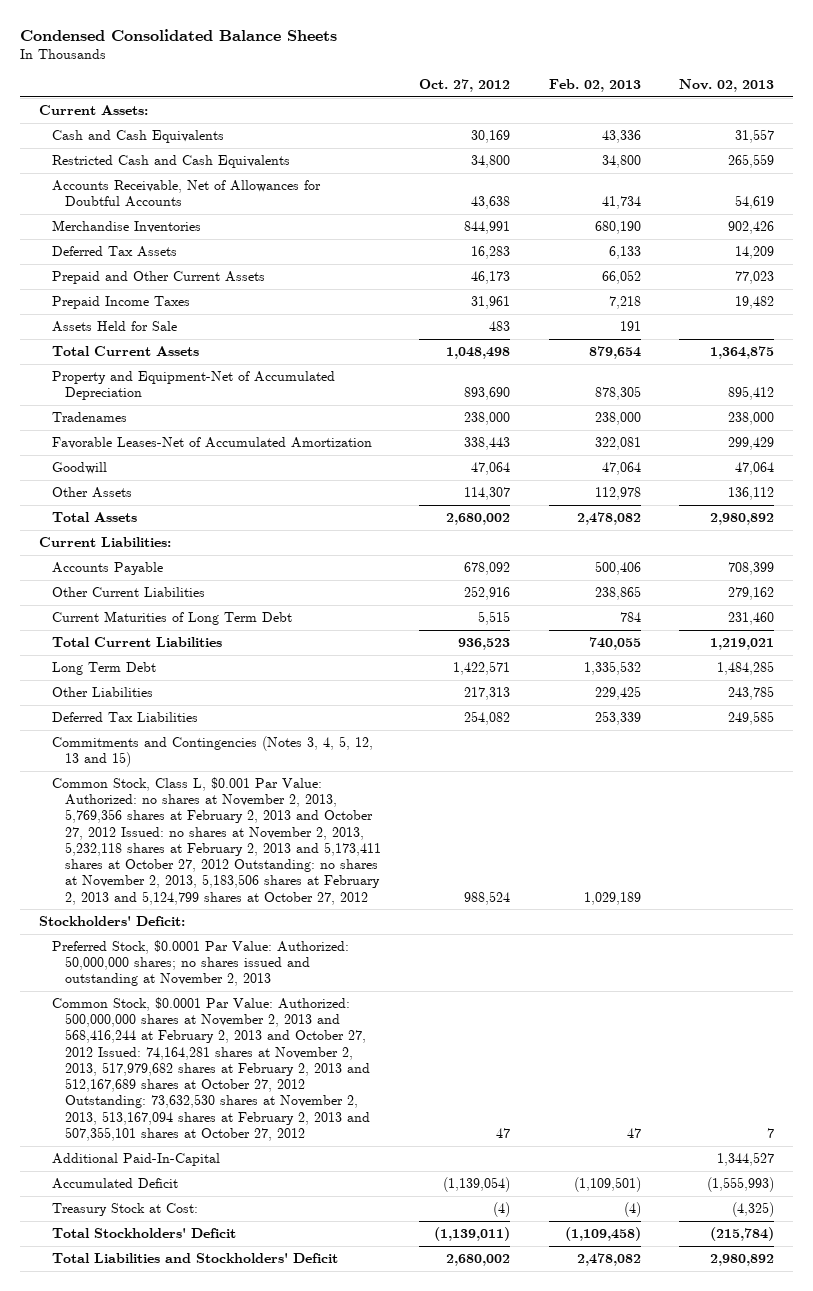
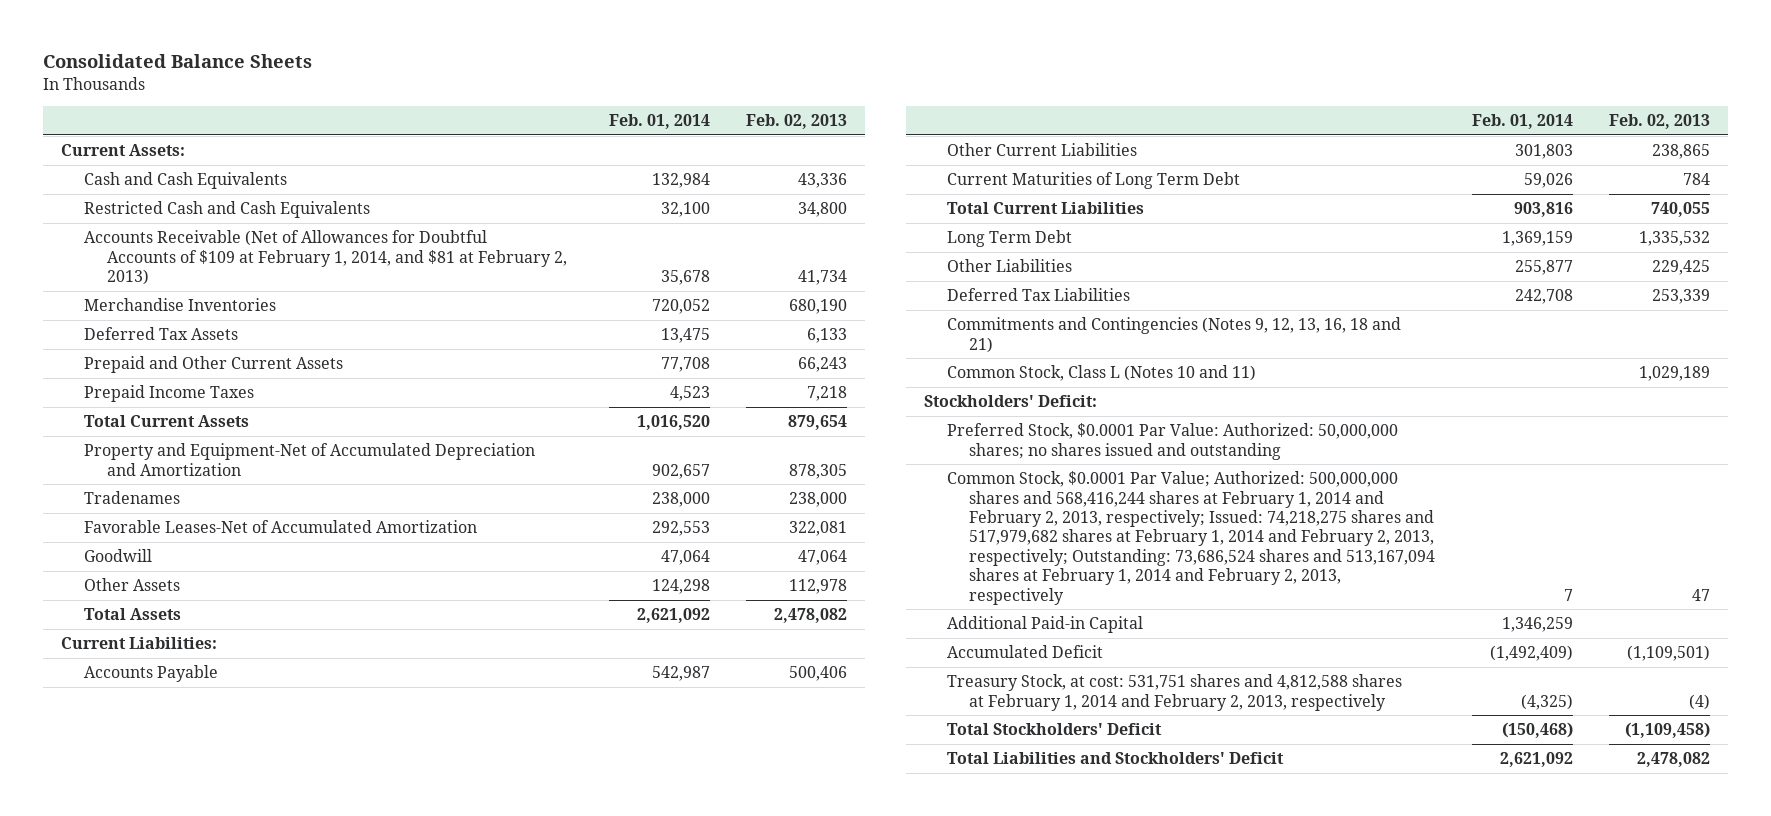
- Condensed Consolidated Balance Sheets
+ Consolidated Balance Sheets
- | Oct. 27, 2012 | Feb. 02, 2013 | Nov. 02, 2013
+ | Feb. 01, 2014 | Feb. 02, 2013
- Accounts Receivable, Net of Allowances for Doubtful Accounts | 43,638 | 41,734 | 54,619
+ Accounts Receivable (Net of Allowances for Doubtful Accounts of $109 at February 1, 2014, and $81 at February 2, 2013) | 35,678 | 41,734
- Prepaid and Other Current Assets | 46,173 | 66,052 | 77,023
+ Prepaid and Other Current Assets | 77,708 | 66,243
- Assets Held for Sale | 483 | 191 |
- Property and Equipment-Net of Accumulated Depreciation | 893,690 | 878,305 | 895,412
+ Property and Equipment-Net of Accumulated Depreciation and Amortization | 902,657 | 878,305
- Commitments and Contingencies (Notes 3, 4, 5, 12, 13 and 15)
- Common Stock, Class L, $0.001 Par Value: Authorized: no shares at November 2, 2013, 5,769,356 shares at February 2, 2013 and October 27, 2012 Issued: no shares at November 2, 2013, 5,232,118 shares at February 2, 2013 and 5,173,411 shares at October 27, 2012 Outstanding: no shares at November 2, 2013, 5,183,506 shares at February 2, 2013 and 5,124,799 shares at October 27, 2012 | 988,524 | 1,029,189 |
+ Commitments and Contingencies (Notes 9, 12, 13, 16, 18 and 21)
+ Common Stock, Class L (Notes 10 and 11) | | 1,029,189
- Preferred Stock, $0.0001 Par Value: Authorized: 50,000,000 shares; no shares issued and outstanding at November 2, 2013
- Common Stock, $0.0001 Par Value: Authorized: 500,000,000 shares at November 2, 2013 and 568,416,244 at February 2, 2013 and October 27, 2012 Issued: 74,164,281 shares at November 2, 2013, 517,979,682 shares at February 2, 2013 and 512,167,689 shares at October 27, 2012 Outstanding: 73,632,530 shares at November 2, 2013, 513,167,094 shares at February 2, 2013 and 507,355,101 shares at October 27, 2012 | 47 | 47 | 7
- Additional Paid-In-Capital | | | 1,344,527
+ Preferred Stock, $0.0001 Par Value: Authorized: 50,000,000 shares; no shares issued and outstanding
+ Common Stock, $0.0001 Par Value; Authorized: 500,000,000 shares and 568,416,244 shares at February 1, 2014 and February 2, 2013, respectively; Issued: 74,218,275 shares and 517,979,682 shares at February 1, 2014 and February 2, 2013, respectively; Outstanding: 73,686,524 shares and 513,167,094 shares at February 1, 2014 and February 2, 2013, respectively | 7 | 47
+ Additional Paid-in Capital | 1,346,259 |
- Treasury Stock at Cost: | (4) | (4) | (4,325)
+ Treasury Stock, at cost: 531,751 shares and 4,812,588 shares at February 1, 2014 and February 2, 2013, respectively | (4,325) | (4)

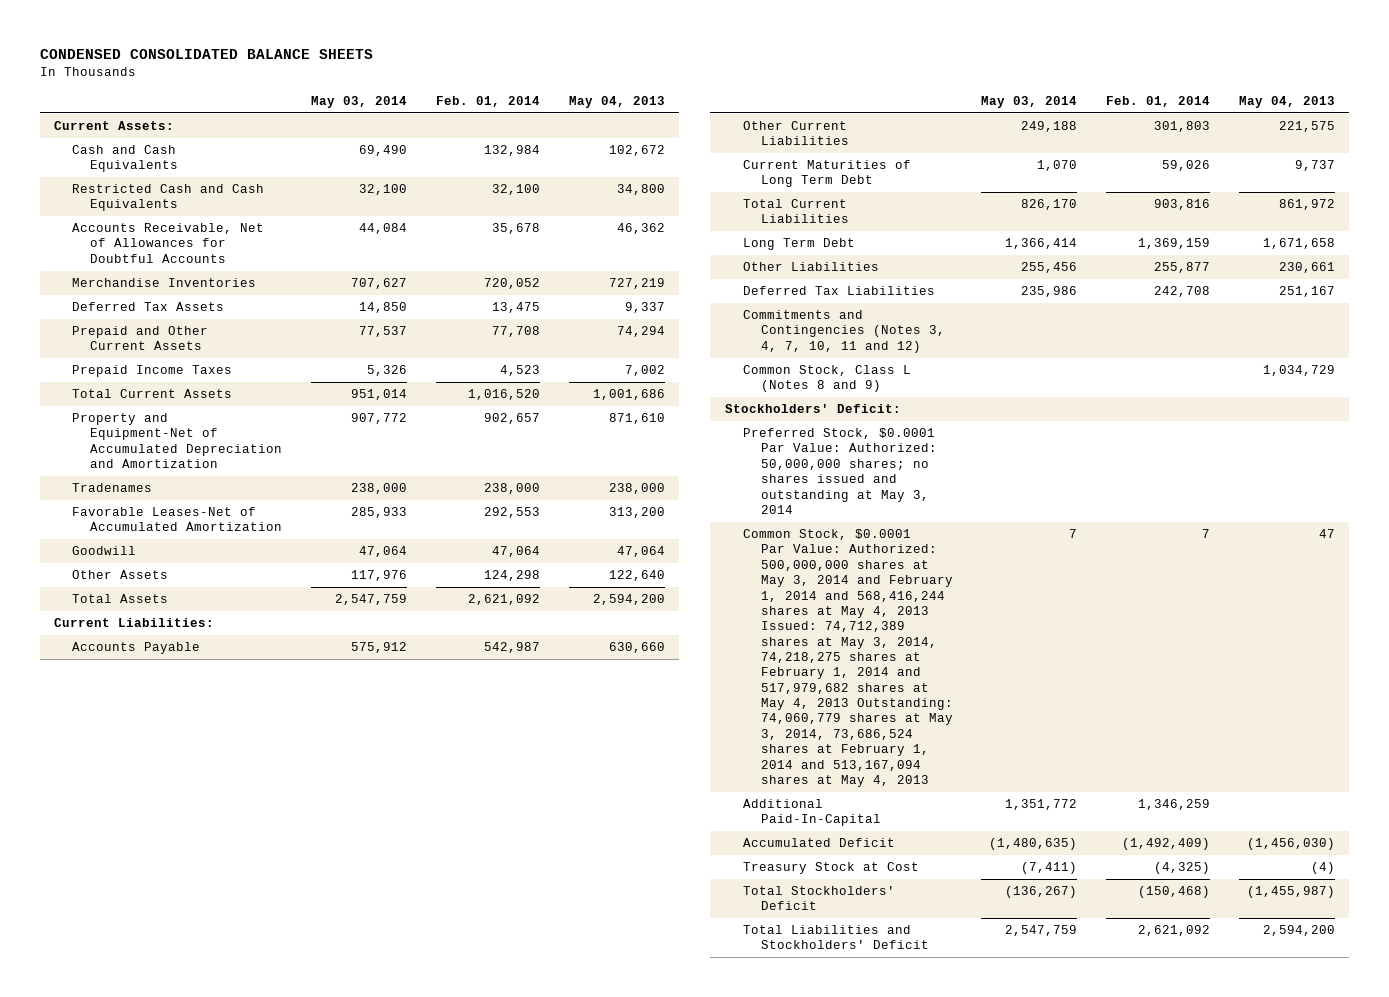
- Consolidated Balance Sheets
+ CONDENSED CONSOLIDATED BALANCE SHEETS
- | Feb. 01, 2014 | Feb. 02, 2013
+ | May 03, 2014 | Feb. 01, 2014 | May 04, 2013
- Accounts Receivable (Net of Allowances for Doubtful Accounts of $109 at February 1, 2014, and $81 at February 2, 2013) | 35,678 | 41,734
+ Accounts Receivable, Net of Allowances for Doubtful Accounts | 44,084 | 35,678 | 46,362
- Commitments and Contingencies (Notes 9, 12, 13, 16, 18 and 21)
- Common Stock, Class L (Notes 10 and 11) | | 1,029,189
+ Commitments and Contingencies (Notes 3, 4, 7, 10, 11 and 12)
+ Common Stock, Class L (Notes 8 and 9) | | | 1,034,729
- Preferred Stock, $0.0001 Par Value: Authorized: 50,000,000 shares; no shares issued and outstanding
- Common Stock, $0.0001 Par Value; Authorized: 500,000,000 shares and 568,416,244 shares at February 1, 2014 and February 2, 2013, respectively; Issued: 74,218,275 shares and 517,979,682 shares at February 1, 2014 and February 2, 2013, respectively; Outstanding: 73,686,524 shares and 513,167,094 shares at February 1, 2014 and February 2, 2013, respectively | 7 | 47
- Additional Paid-in Capital | 1,346,259 |
+ Preferred Stock, $0.0001 Par Value: Authorized: 50,000,000 shares; no shares issued and outstanding at May 3, 2014
+ Common Stock, $0.0001 Par Value: Authorized: 500,000,000 shares at May 3, 2014 and February 1, 2014 and 568,416,244 shares at May 4, 2013 Issued: 74,712,389 shares at May 3, 2014, 74,218,275 shares at February 1, 2014 and 517,979,682 shares at May 4, 2013 Outstanding: 74,060,779 shares at May 3, 2014, 73,686,524 shares at February 1, 2014 and 513,167,094 shares at May 4, 2013 | 7 | 7 | 47
+ Additional Paid-In-Capital | 1,351,772 | 1,346,259 |
- Treasury Stock, at cost: 531,751 shares and 4,812,588 shares at February 1, 2014 and February 2, 2013, respectively | (4,325) | (4)
+ Treasury Stock at Cost | (7,411) | (4,325) | (4)

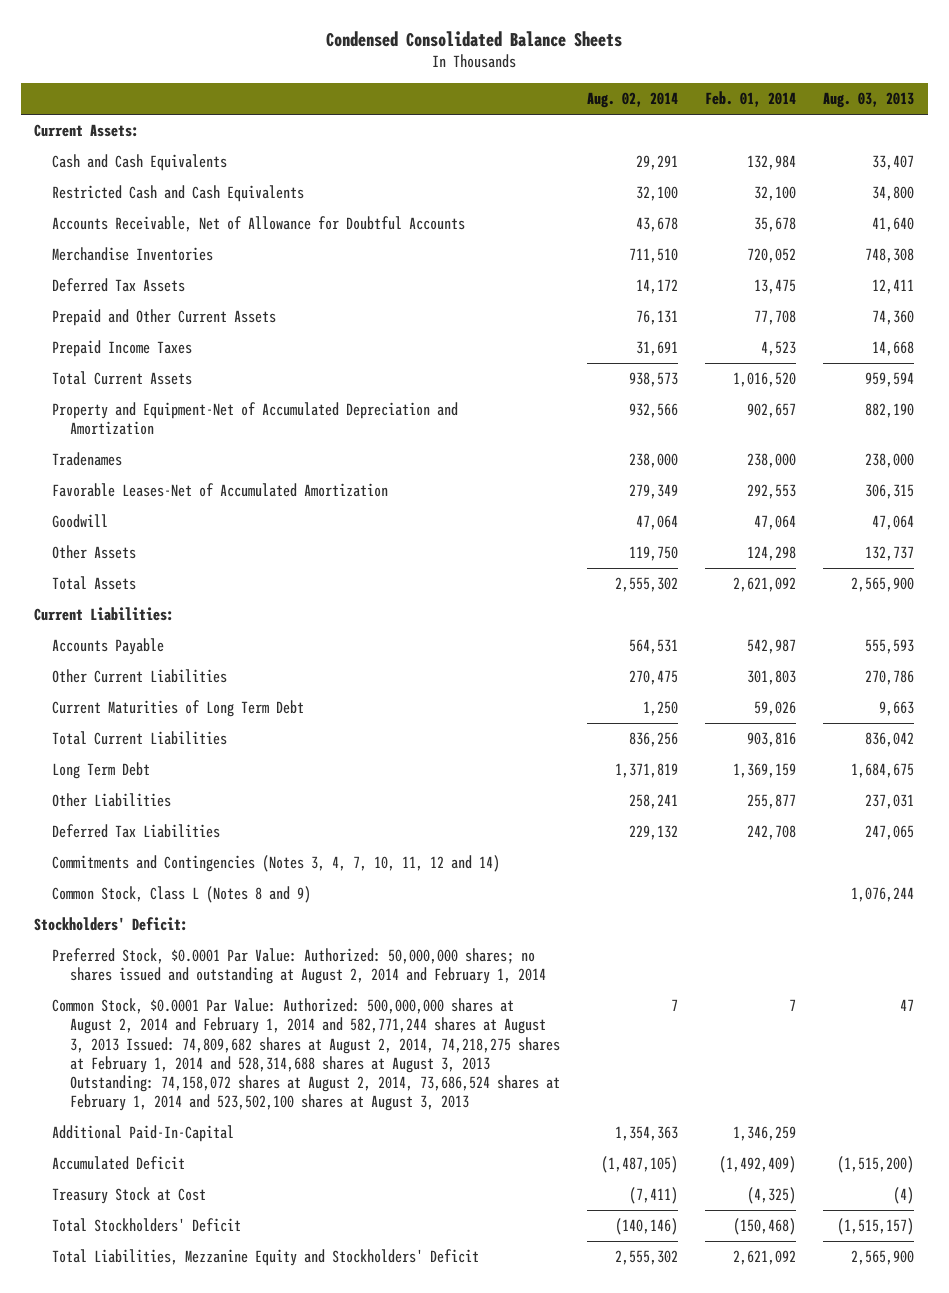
- CONDENSED CONSOLIDATED BALANCE SHEETS
+ Condensed Consolidated Balance Sheets
- | May 03, 2014 | Feb. 01, 2014 | May 04, 2013
+ | Aug. 02, 2014 | Feb. 01, 2014 | Aug. 03, 2013
- Accounts Receivable, Net of Allowances for Doubtful Accounts | 44,084 | 35,678 | 46,362
+ Accounts Receivable, Net of Allowance for Doubtful Accounts | 43,678 | 35,678 | 41,640
- Commitments and Contingencies (Notes 3, 4, 7, 10, 11 and 12)
+ Commitments and Contingencies (Notes 3, 4, 7, 10, 11, 12 and 14)
- Preferred Stock, $0.0001 Par Value: Authorized: 50,000,000 shares; no shares issued and outstanding at May 3, 2014
- Common Stock, $0.0001 Par Value: Authorized: 500,000,000 shares at May 3, 2014 and February 1, 2014 and 568,416,244 shares at May 4, 2013 Issued: 74,712,389 shares at May 3, 2014, 74,218,275 shares at February 1, 2014 and 517,979,682 shares at May 4, 2013 Outstanding: 74,060,779 shares at May 3, 2014, 73,686,524 shares at February 1, 2014 and 513,167,094 shares at May 4, 2013 | 7 | 7 | 47
+ Preferred Stock, $0.0001 Par Value: Authorized: 50,000,000 shares; no shares issued and outstanding at August 2, 2014 and February 1, 2014
+ Common Stock, $0.0001 Par Value: Authorized: 500,000,000 shares at August 2, 2014 and February 1, 2014 and 582,771,244 shares at August 3, 2013 Issued: 74,809,682 shares at August 2, 2014, 74,218,275 shares at February 1, 2014 and 528,314,688 shares at August 3, 2013 Outstanding: 74,158,072 shares at August 2, 2014, 73,686,524 shares at February 1, 2014 and 523,502,100 shares at August 3, 2013 | 7 | 7 | 47
- Total Liabilities and Stockholders' Deficit | 2,547,759 | 2,621,092 | 2,594,200
+ Total Liabilities, Mezzanine Equity and Stockholders' Deficit | 2,555,302 | 2,621,092 | 2,565,900

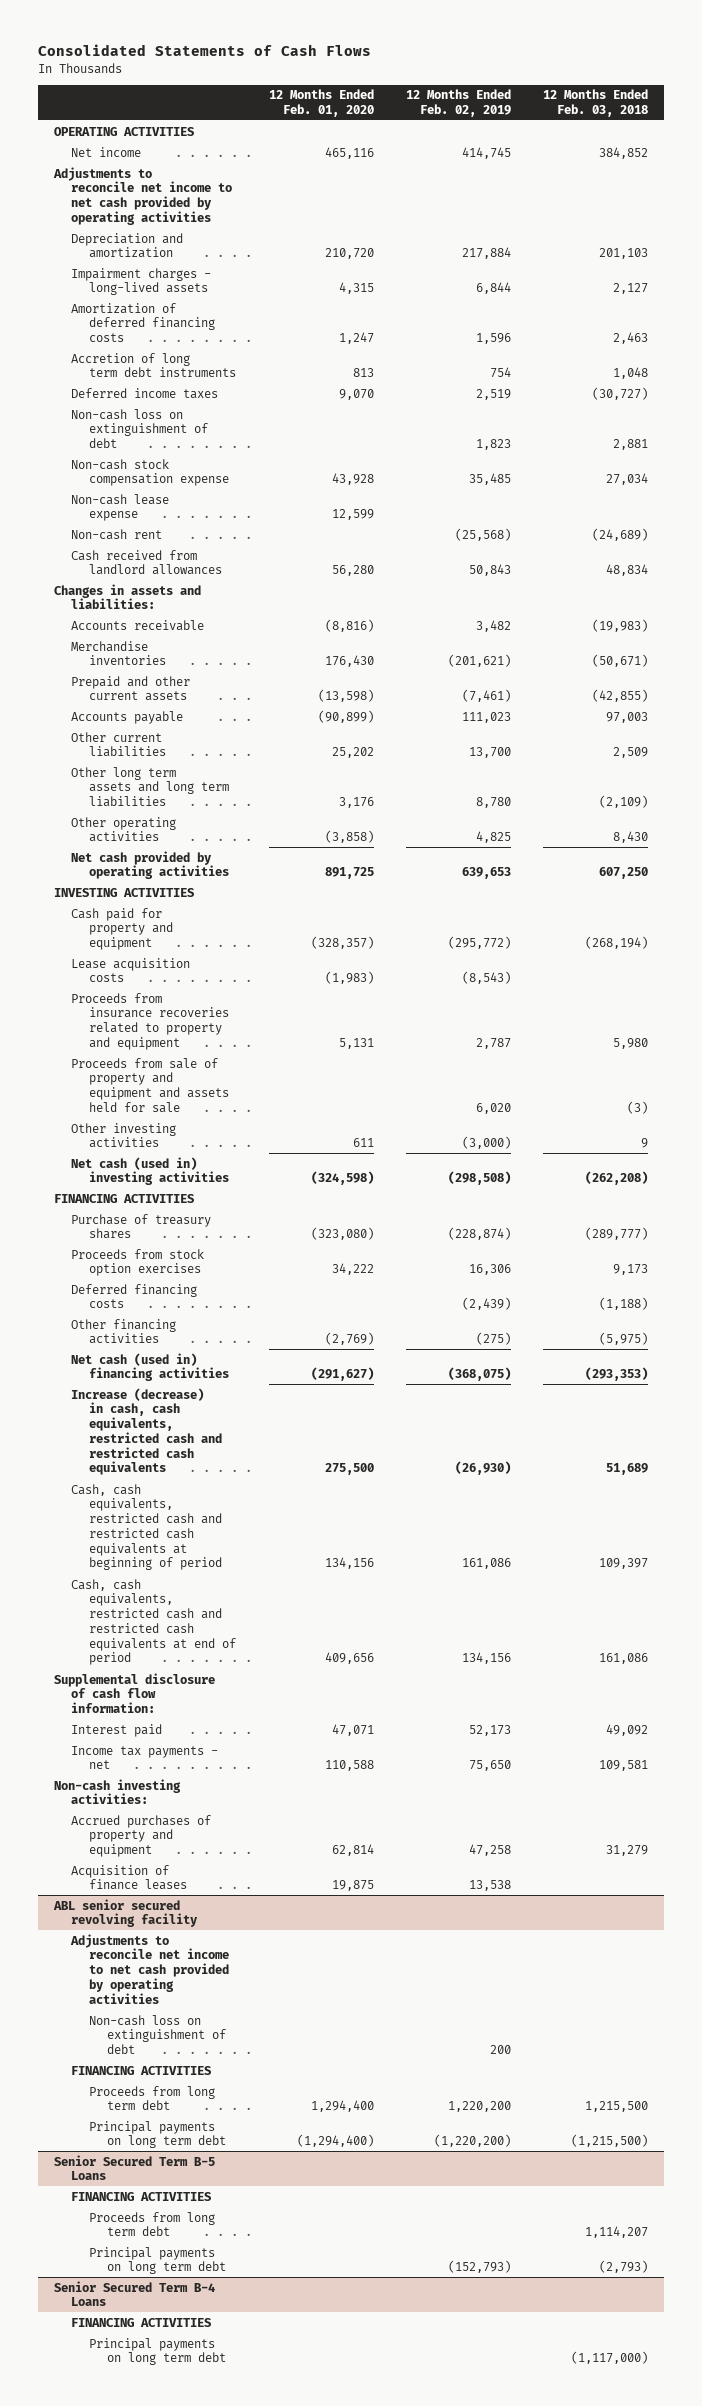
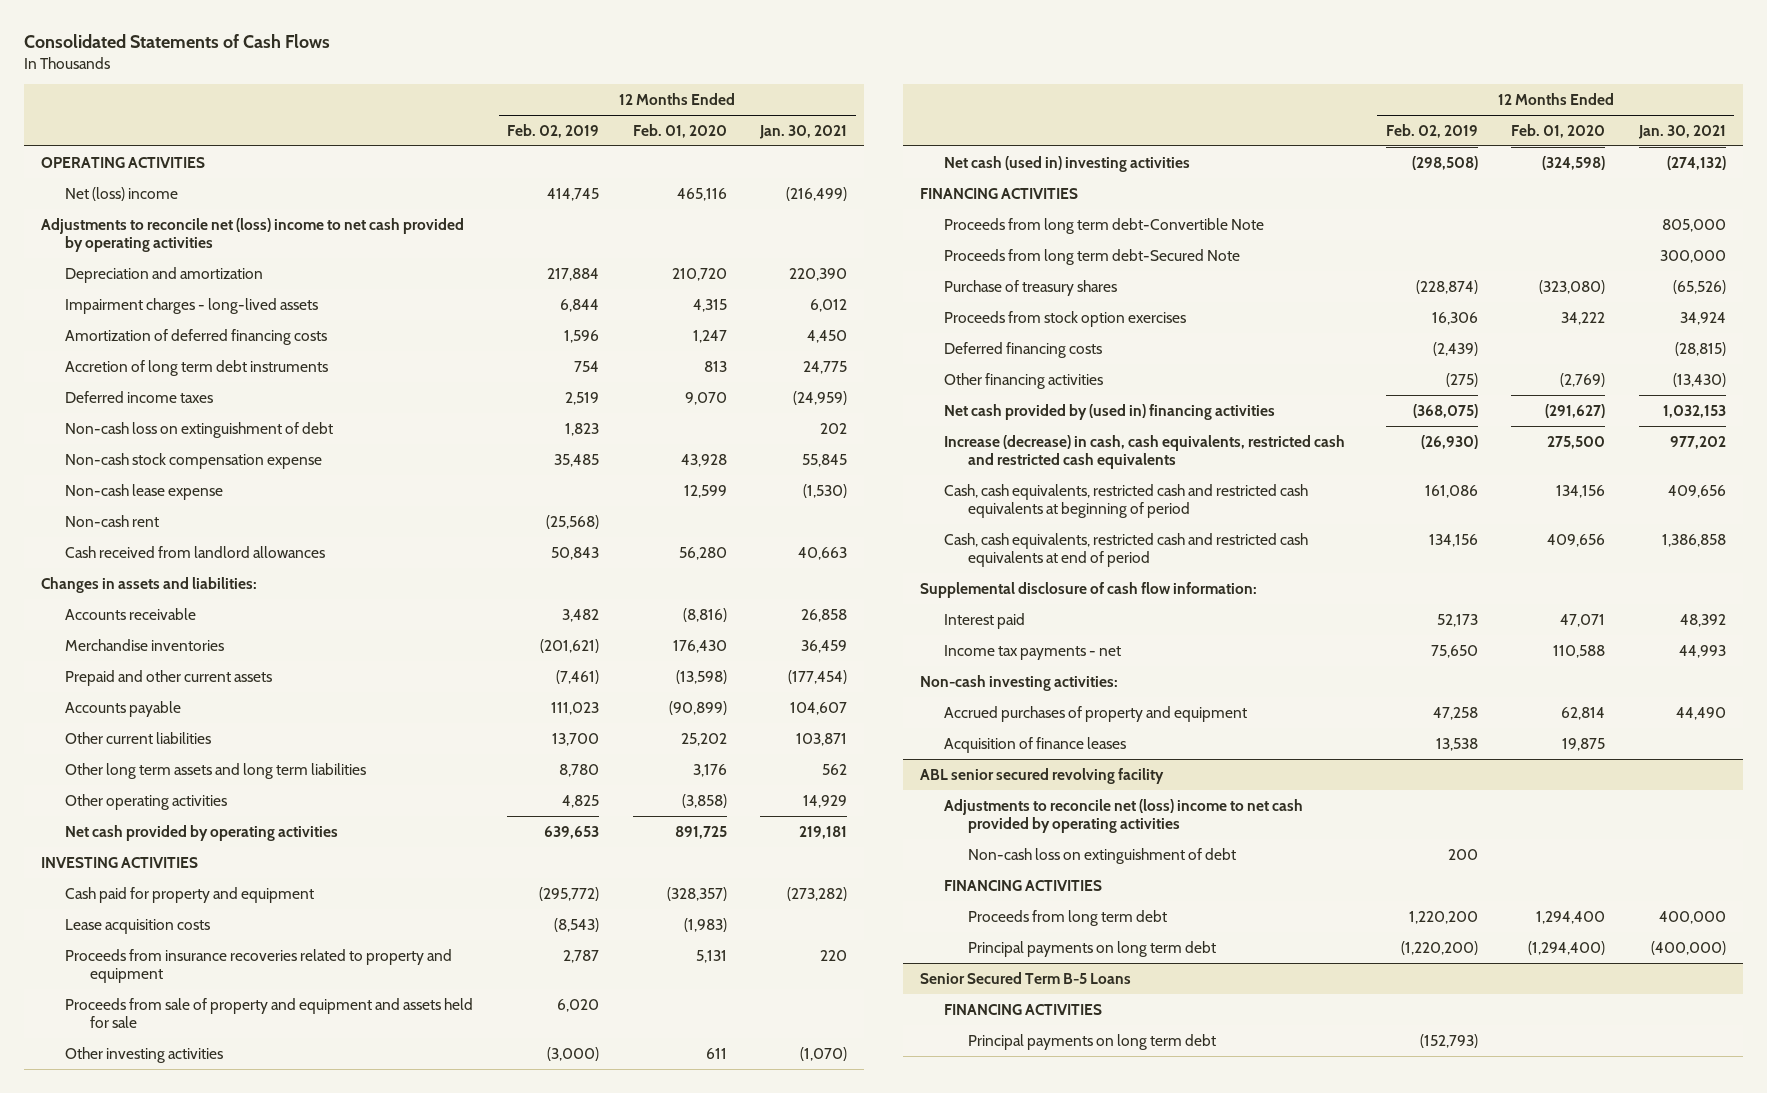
- | 12 Months Ended Feb. 01, 2020 | 12 Months Ended Feb. 02, 2019 | 12 Months Ended Feb. 03, 2018
+ | 12 Months Ended Feb. 02, 2019 | 12 Months Ended Feb. 01, 2020 | 12 Months Ended Jan. 30, 2021
- Net income | 465,116 | 414,745 | 384,852
- Adjustments to reconcile net income to net cash provided by operating activities
+ Net (loss) income | 414,745 | 465,116 | (216,499)
+ Adjustments to reconcile net (loss) income to net cash provided by operating activities
+ Proceeds from long term debt-Convertible Note | | | 805,000
+ Proceeds from long term debt-Secured Note | | | 300,000
- Net cash (used in) financing activities | (291,627) | (368,075) | (293,353)
+ Net cash provided by (used in) financing activities | (368,075) | (291,627) | 1,032,153
@ ABL senior secured revolving facility
- Adjustments to reconcile net income to net cash provided by operating activities
+ Adjustments to reconcile net (loss) income to net cash provided by operating activities
@ Senior Secured Term B-5 Loans
- Proceeds from long term debt | | | 1,114,207
- Senior Secured Term B-4 Loans
- FINANCING ACTIVITIES
- Principal payments on long term debt | | | (1,117,000)

